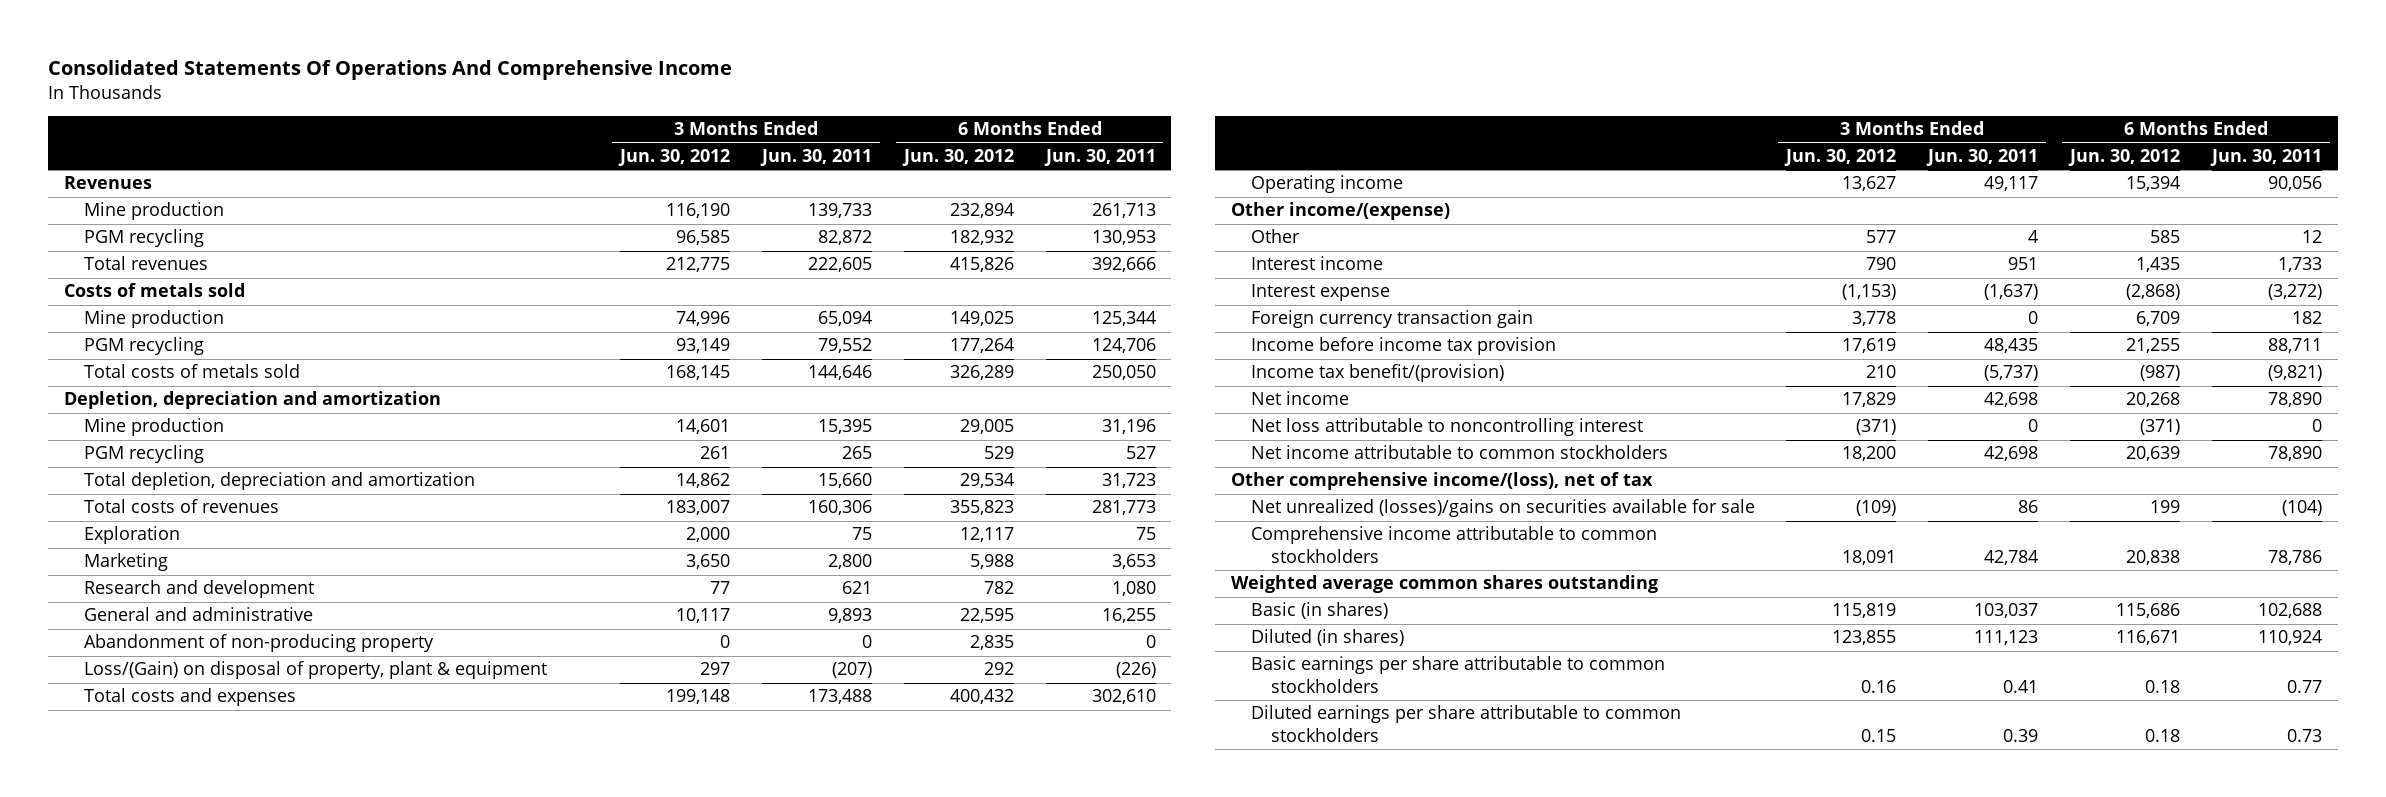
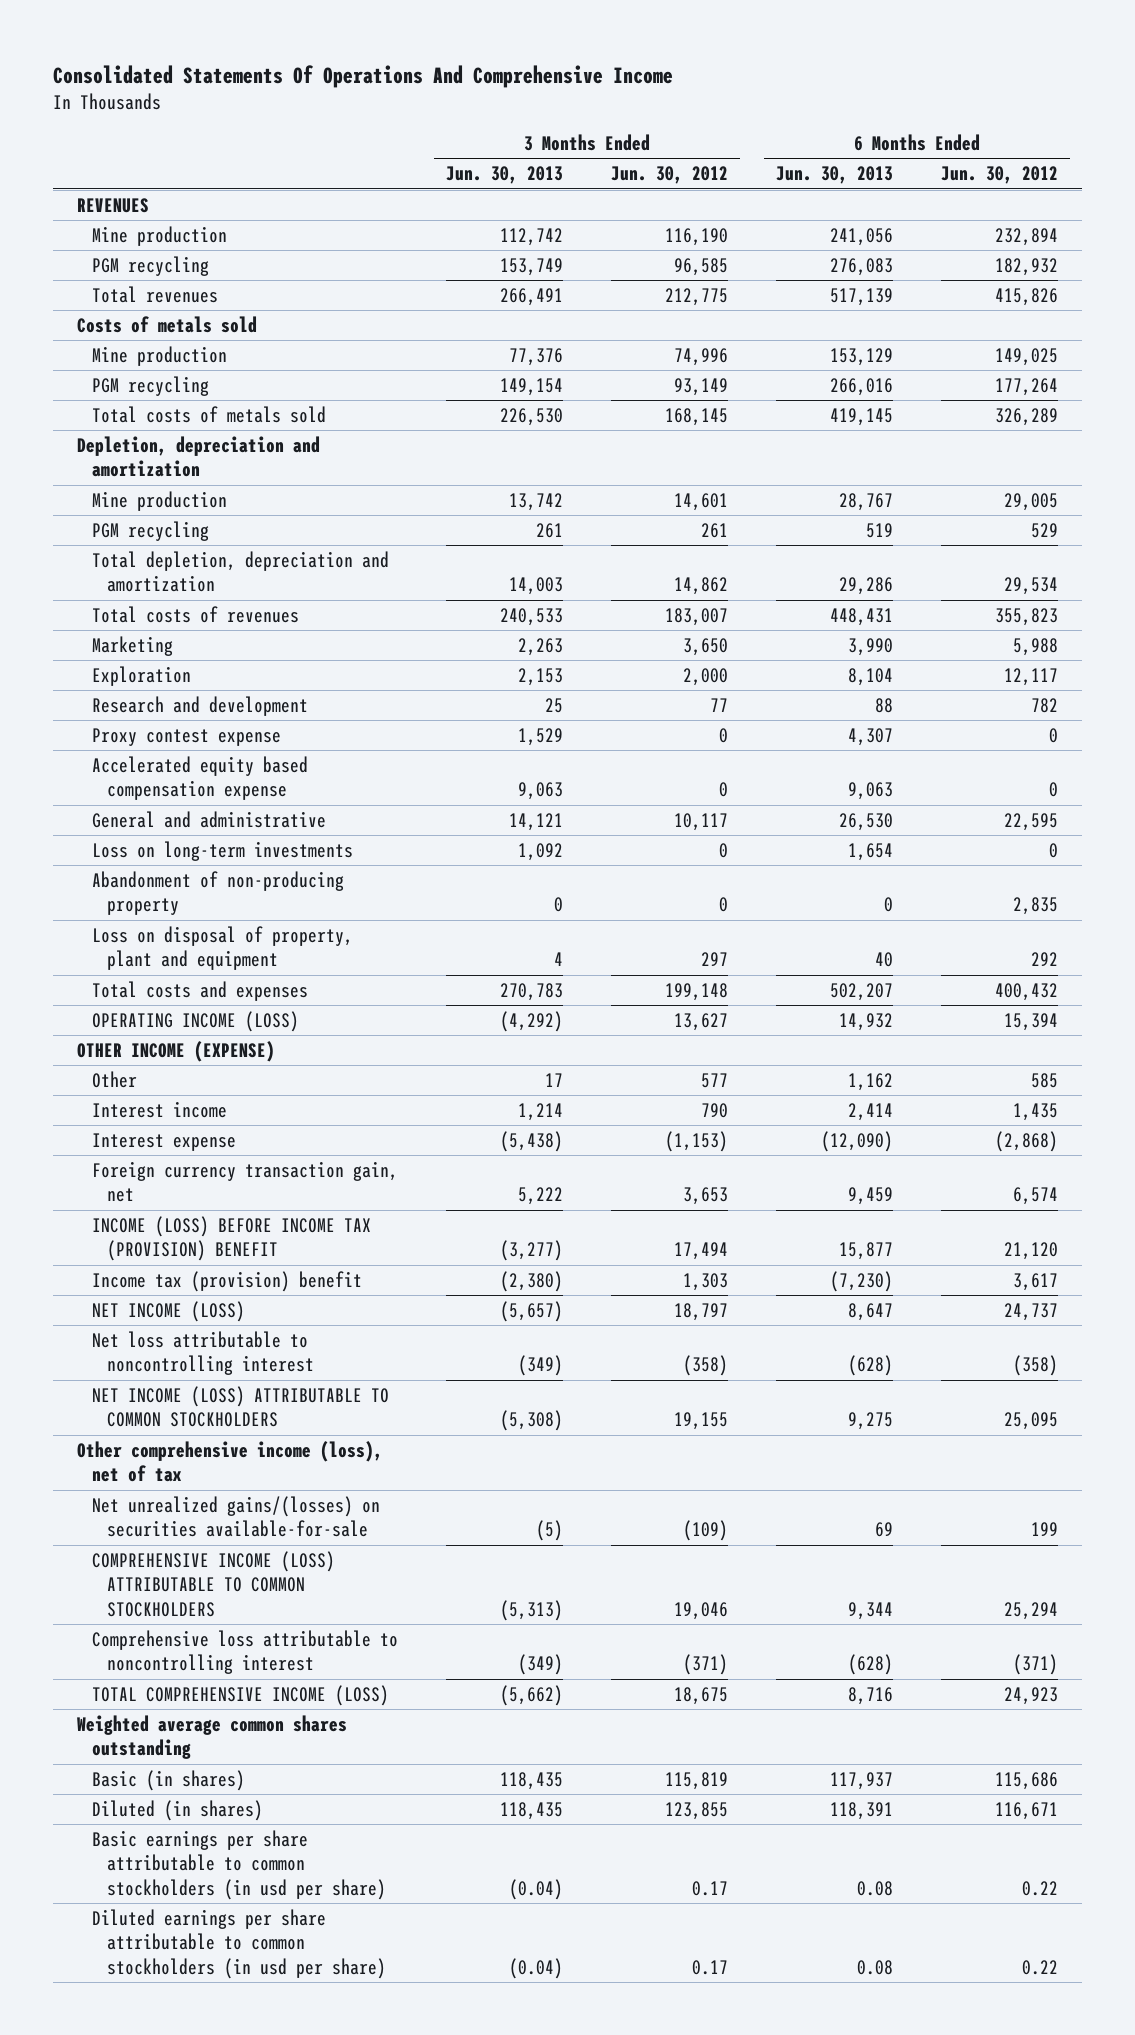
- | 3 Months Ended Jun. 30, 2012 | 3 Months Ended Jun. 30, 2011 | 6 Months Ended Jun. 30, 2012 | 6 Months Ended Jun. 30, 2011
+ | 3 Months Ended Jun. 30, 2013 | 3 Months Ended Jun. 30, 2012 | 6 Months Ended Jun. 30, 2013 | 6 Months Ended Jun. 30, 2012
- Revenues
+ REVENUES
moved down: Exploration | 2,153 | 2,000 | 8,104 | 12,117
+ Proxy contest expense | 1,529 | 0 | 4,307 | 0
+ Accelerated equity based compensation expense | 9,063 | 0 | 9,063 | 0
+ Loss on long-term investments | 1,092 | 0 | 1,654 | 0
- Loss/(Gain) on disposal of property, plant & equipment | 297 | (207) | 292 | (226)
+ Loss on disposal of property, plant and equipment | 4 | 297 | 40 | 292
- Operating income | 13,627 | 49,117 | 15,394 | 90,056
- Other income/(expense)
+ OPERATING INCOME (LOSS) | (4,292) | 13,627 | 14,932 | 15,394
+ OTHER INCOME (EXPENSE)
- Foreign currency transaction gain | 3,778 | 0 | 6,709 | 182
- Income before income tax provision | 17,619 | 48,435 | 21,255 | 88,711
- Income tax benefit/(provision) | 210 | (5,737) | (987) | (9,821)
- Net income | 17,829 | 42,698 | 20,268 | 78,890
- Net loss attributable to noncontrolling interest | (371) | 0 | (371) | 0
- Net income attributable to common stockholders | 18,200 | 42,698 | 20,639 | 78,890
- Other comprehensive income/(loss), net of tax
- Net unrealized (losses)/gains on securities available for sale | (109) | 86 | 199 | (104)
- Comprehensive income attributable to common stockholders | 18,091 | 42,784 | 20,838 | 78,786
+ Foreign currency transaction gain, net | 5,222 | 3,653 | 9,459 | 6,574
+ INCOME (LOSS) BEFORE INCOME TAX (PROVISION) BENEFIT | (3,277) | 17,494 | 15,877 | 21,120
+ Income tax (provision) benefit | (2,380) | 1,303 | (7,230) | 3,617
+ NET INCOME (LOSS) | (5,657) | 18,797 | 8,647 | 24,737
+ Net loss attributable to noncontrolling interest | (349) | (358) | (628) | (358)
+ NET INCOME (LOSS) ATTRIBUTABLE TO COMMON STOCKHOLDERS | (5,308) | 19,155 | 9,275 | 25,095
+ Other comprehensive income (loss), net of tax
+ Net unrealized gains/(losses) on securities available-for-sale | (5) | (109) | 69 | 199
+ COMPREHENSIVE INCOME (LOSS) ATTRIBUTABLE TO COMMON STOCKHOLDERS | (5,313) | 19,046 | 9,344 | 25,294
+ Comprehensive loss attributable to noncontrolling interest | (349) | (371) | (628) | (371)
+ TOTAL COMPREHENSIVE INCOME (LOSS) | (5,662) | 18,675 | 8,716 | 24,923
- Basic earnings per share attributable to common stockholders | 0.16 | 0.41 | 0.18 | 0.77
- Diluted earnings per share attributable to common stockholders | 0.15 | 0.39 | 0.18 | 0.73
+ Basic earnings per share attributable to common stockholders (in usd per share) | (0.04) | 0.17 | 0.08 | 0.22
+ Diluted earnings per share attributable to common stockholders (in usd per share) | (0.04) | 0.17 | 0.08 | 0.22

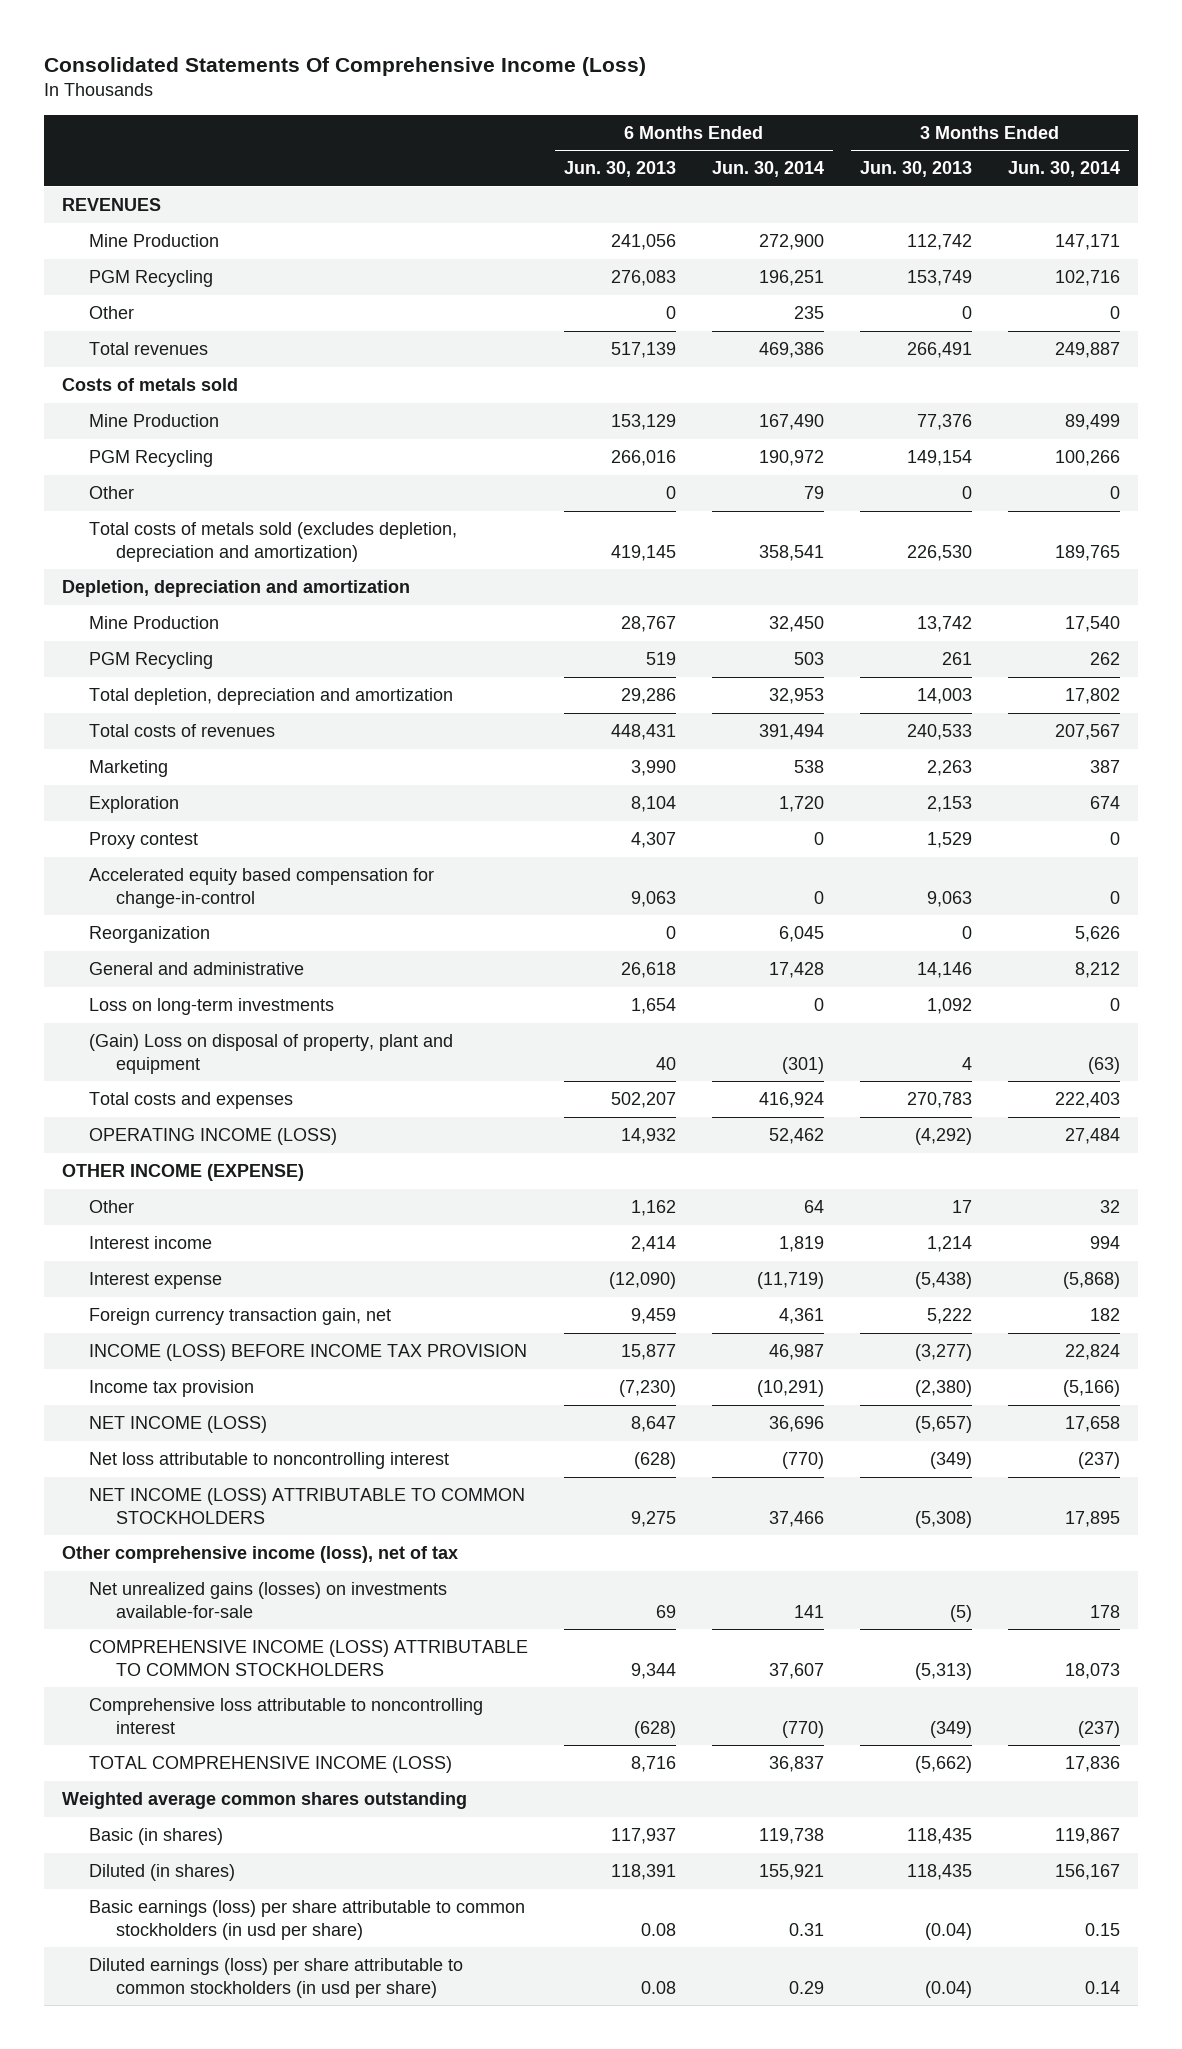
- Consolidated Statements Of Operations And Comprehensive Income
+ Consolidated Statements Of Comprehensive Income (Loss)
- | 3 Months Ended Jun. 30, 2013 | 3 Months Ended Jun. 30, 2012 | 6 Months Ended Jun. 30, 2013 | 6 Months Ended Jun. 30, 2012
+ | 6 Months Ended Jun. 30, 2013 | 6 Months Ended Jun. 30, 2014 | 3 Months Ended Jun. 30, 2013 | 3 Months Ended Jun. 30, 2014
- Mine production | 112,742 | 116,190 | 241,056 | 232,894
- PGM recycling | 153,749 | 96,585 | 276,083 | 182,932
+ Mine Production | 241,056 | 272,900 | 112,742 | 147,171
+ PGM Recycling | 276,083 | 196,251 | 153,749 | 102,716
+ Other | 0 | 235 | 0 | 0
- Mine production | 77,376 | 74,996 | 153,129 | 149,025
- PGM recycling | 149,154 | 93,149 | 266,016 | 177,264
- Total costs of metals sold | 226,530 | 168,145 | 419,145 | 326,289
+ Mine Production | 153,129 | 167,490 | 77,376 | 89,499
+ PGM Recycling | 266,016 | 190,972 | 149,154 | 100,266
+ Other | 0 | 79 | 0 | 0
+ Total costs of metals sold (excludes depletion, depreciation and amortization) | 419,145 | 358,541 | 226,530 | 189,765
- Mine production | 13,742 | 14,601 | 28,767 | 29,005
- PGM recycling | 261 | 261 | 519 | 529
+ Mine Production | 28,767 | 32,450 | 13,742 | 17,540
+ PGM Recycling | 519 | 503 | 261 | 262
- Research and development | 25 | 77 | 88 | 782
- Proxy contest expense | 1,529 | 0 | 4,307 | 0
- Accelerated equity based compensation expense | 9,063 | 0 | 9,063 | 0
- General and administrative | 14,121 | 10,117 | 26,530 | 22,595
+ Proxy contest | 4,307 | 0 | 1,529 | 0
+ Accelerated equity based compensation for change-in-control | 9,063 | 0 | 9,063 | 0
+ Reorganization | 0 | 6,045 | 0 | 5,626
+ General and administrative | 26,618 | 17,428 | 14,146 | 8,212
- Abandonment of non-producing property | 0 | 0 | 0 | 2,835
- Loss on disposal of property, plant and equipment | 4 | 297 | 40 | 292
+ (Gain) Loss on disposal of property, plant and equipment | 40 | (301) | 4 | (63)
- INCOME (LOSS) BEFORE INCOME TAX (PROVISION) BENEFIT | (3,277) | 17,494 | 15,877 | 21,120
- Income tax (provision) benefit | (2,380) | 1,303 | (7,230) | 3,617
+ INCOME (LOSS) BEFORE INCOME TAX PROVISION | 15,877 | 46,987 | (3,277) | 22,824
+ Income tax provision | (7,230) | (10,291) | (2,380) | (5,166)
- Net unrealized gains/(losses) on securities available-for-sale | (5) | (109) | 69 | 199
+ Net unrealized gains (losses) on investments available-for-sale | 69 | 141 | (5) | 178
- Basic earnings per share attributable to common stockholders (in usd per share) | (0.04) | 0.17 | 0.08 | 0.22
- Diluted earnings per share attributable to common stockholders (in usd per share) | (0.04) | 0.17 | 0.08 | 0.22
+ Basic earnings (loss) per share attributable to common stockholders (in usd per share) | 0.08 | 0.31 | (0.04) | 0.15
+ Diluted earnings (loss) per share attributable to common stockholders (in usd per share) | 0.08 | 0.29 | (0.04) | 0.14

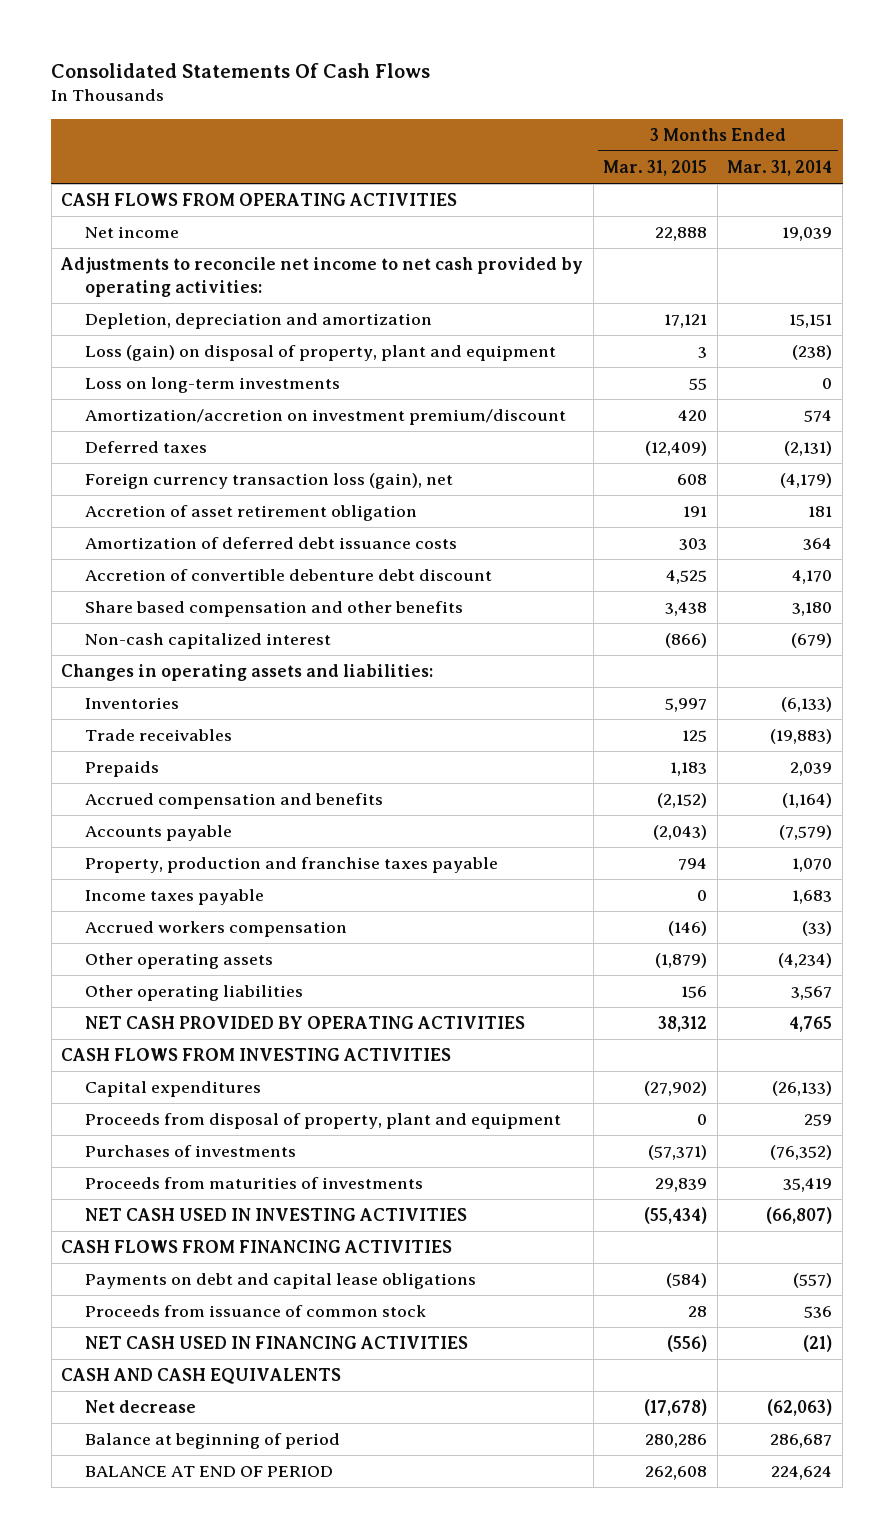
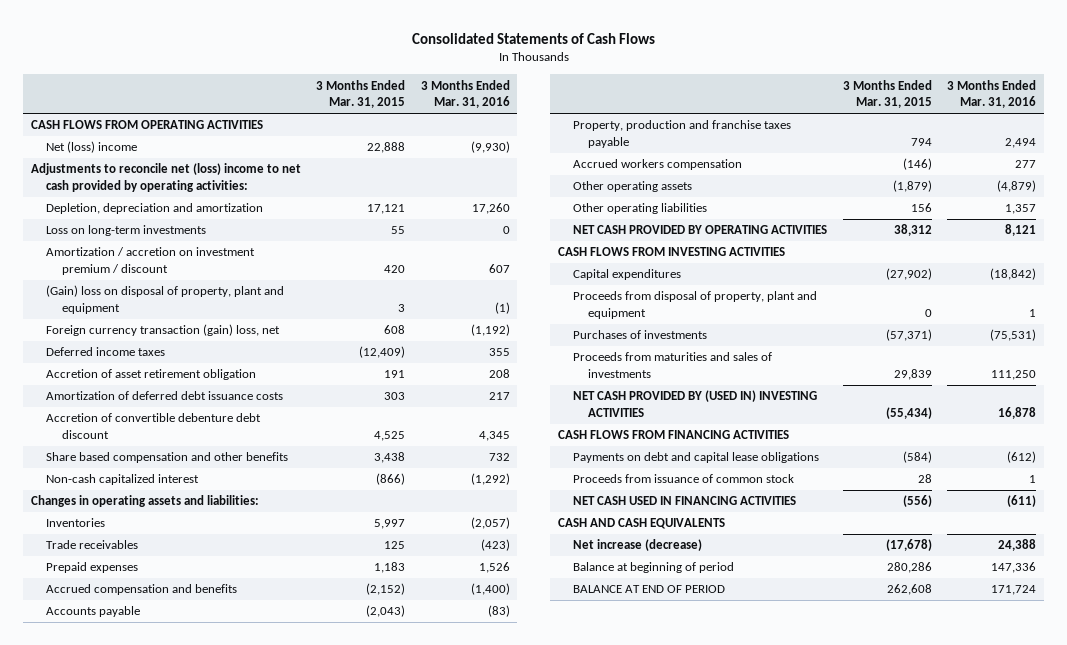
- Consolidated Statements Of Cash Flows
+ Consolidated Statements of Cash Flows
- | 3 Months Ended Mar. 31, 2015 | 3 Months Ended Mar. 31, 2014
+ | 3 Months Ended Mar. 31, 2015 | 3 Months Ended Mar. 31, 2016
- Net income | 22,888 | 19,039
- Adjustments to reconcile net income to net cash provided by operating activities:
+ Net (loss) income | 22,888 | (9,930)
+ Adjustments to reconcile net (loss) income to net cash provided by operating activities:
- Loss (gain) on disposal of property, plant and equipment | 3 | (238)
- Amortization/accretion on investment premium/discount | 420 | 574
- Deferred taxes | (12,409) | (2,131)
- Foreign currency transaction loss (gain), net | 608 | (4,179)
+ Amortization / accretion on investment premium / discount | 420 | 607
+ (Gain) loss on disposal of property, plant and equipment | 3 | (1)
+ Foreign currency transaction (gain) loss, net | 608 | (1,192)
+ Deferred income taxes | (12,409) | 355
- Prepaids | 1,183 | 2,039
+ Prepaid expenses | 1,183 | 1,526
- Income taxes payable | 0 | 1,683
- Proceeds from maturities of investments | 29,839 | 35,419
- NET CASH USED IN INVESTING ACTIVITIES | (55,434) | (66,807)
+ Proceeds from maturities and sales of investments | 29,839 | 111,250
+ NET CASH PROVIDED BY (USED IN) INVESTING ACTIVITIES | (55,434) | 16,878
- Net decrease | (17,678) | (62,063)
+ Net increase (decrease) | (17,678) | 24,388

